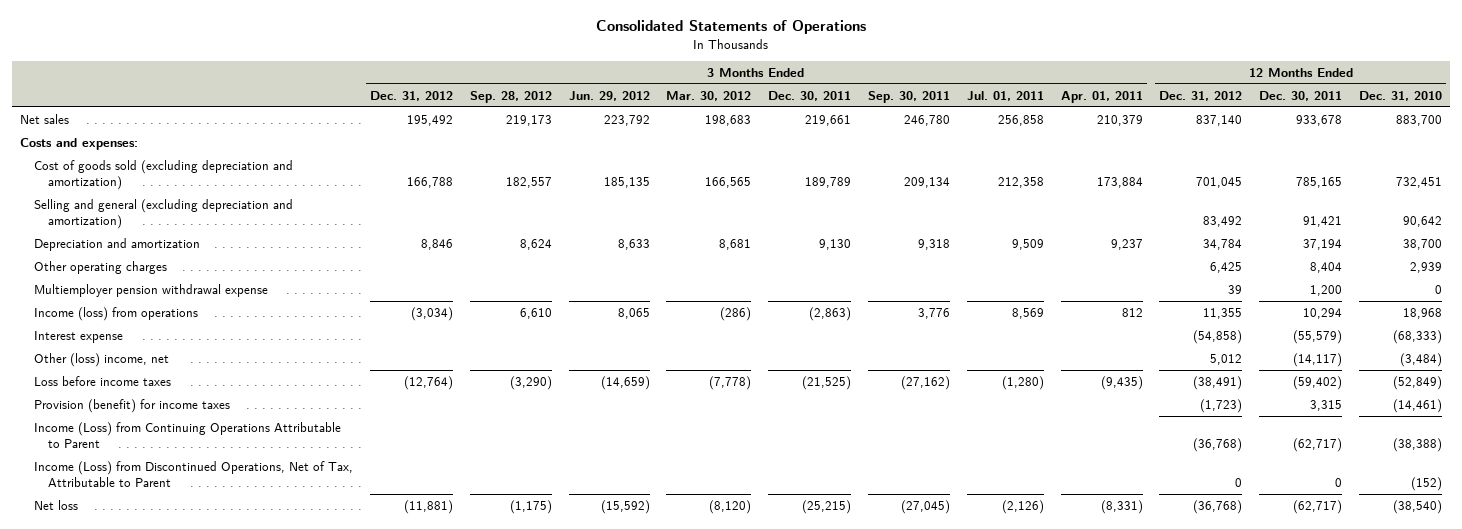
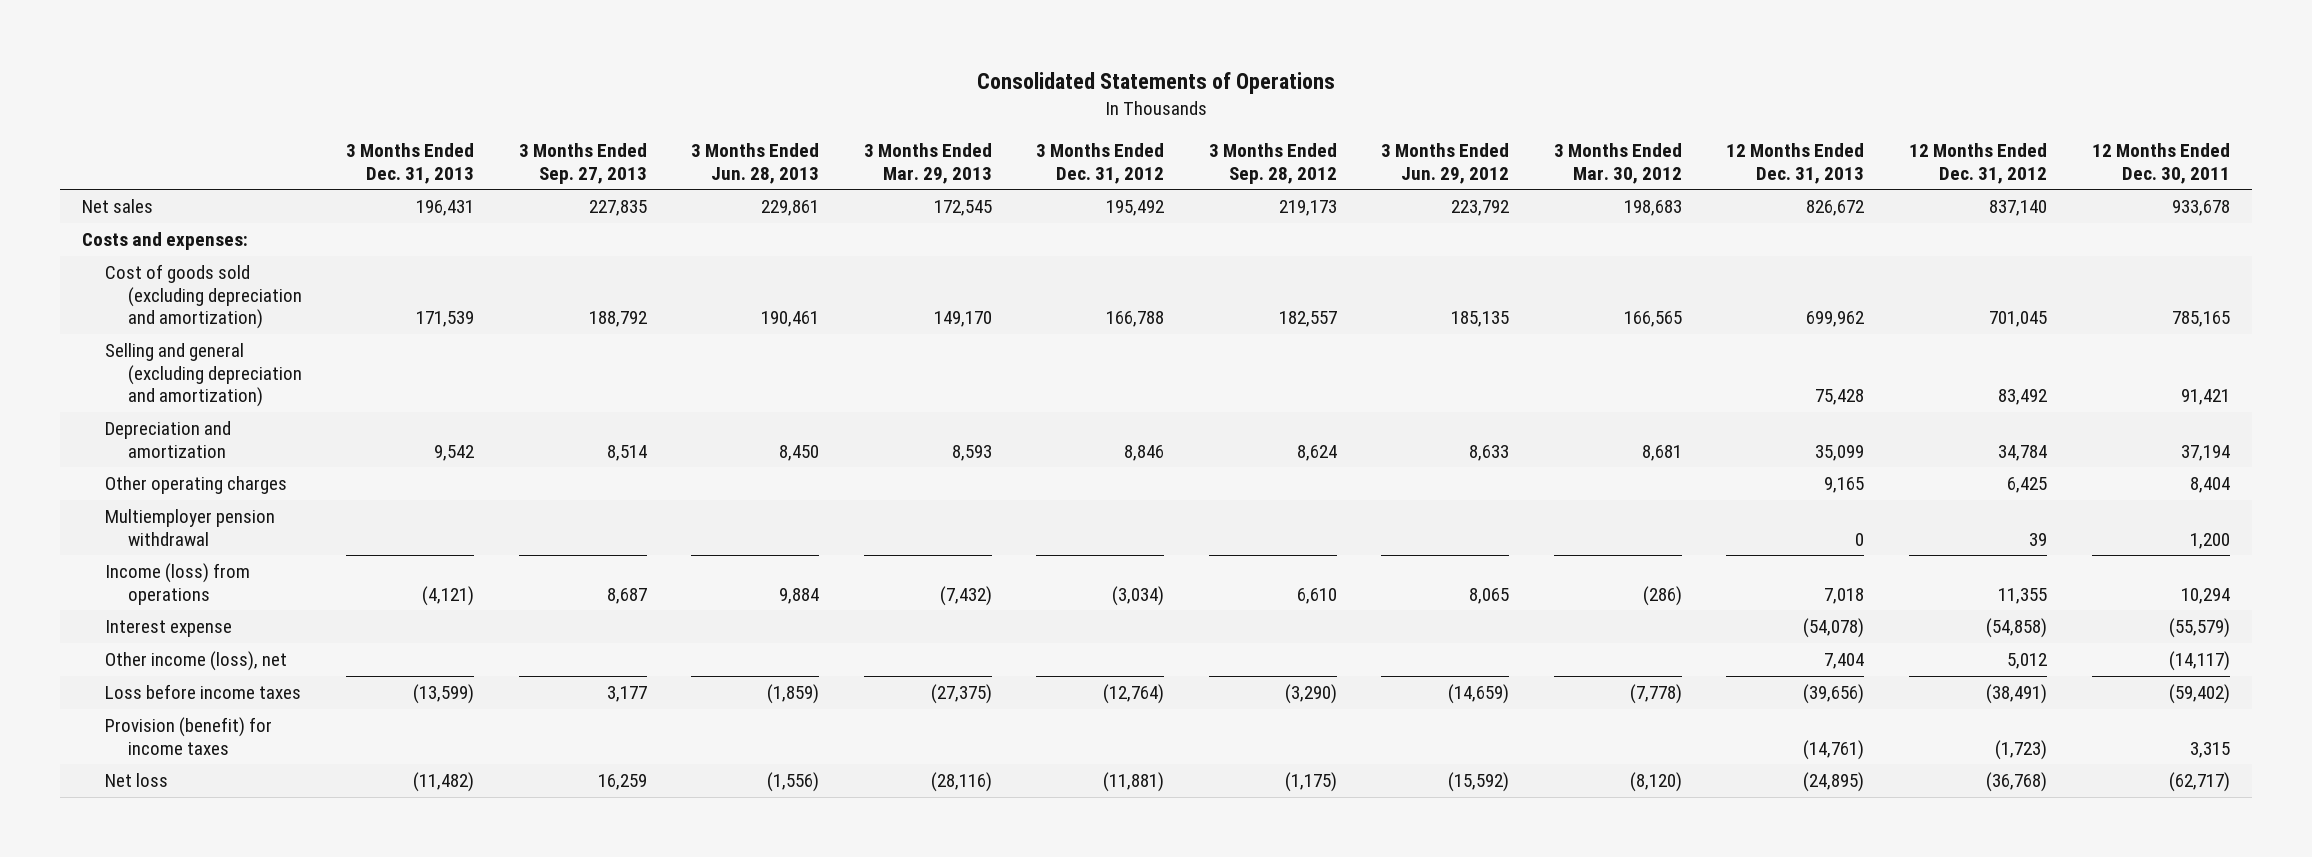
- | 3 Months Ended Dec. 31, 2012 | 3 Months Ended Sep. 28, 2012 | 3 Months Ended Jun. 29, 2012 | 3 Months Ended Mar. 30, 2012 | 3 Months Ended Dec. 30, 2011 | 3 Months Ended Sep. 30, 2011 | 3 Months Ended Jul. 01, 2011 | 3 Months Ended Apr. 01, 2011 | 12 Months Ended Dec. 31, 2012 | 12 Months Ended Dec. 30, 2011 | 12 Months Ended Dec. 31, 2010
+ | 3 Months Ended Dec. 31, 2013 | 3 Months Ended Sep. 27, 2013 | 3 Months Ended Jun. 28, 2013 | 3 Months Ended Mar. 29, 2013 | 3 Months Ended Dec. 31, 2012 | 3 Months Ended Sep. 28, 2012 | 3 Months Ended Jun. 29, 2012 | 3 Months Ended Mar. 30, 2012 | 12 Months Ended Dec. 31, 2013 | 12 Months Ended Dec. 31, 2012 | 12 Months Ended Dec. 30, 2011
- Multiemployer pension withdrawal expense | | | | | | | | | 39 | 1,200 | 0
+ Multiemployer pension withdrawal | | | | | | | | | 0 | 39 | 1,200
- Other (loss) income, net | | | | | | | | | 5,012 | (14,117) | (3,484)
+ Other income (loss), net | | | | | | | | | 7,404 | 5,012 | (14,117)
- Income (Loss) from Continuing Operations Attributable to Parent | | | | | | | | | (36,768) | (62,717) | (38,388)
- Income (Loss) from Discontinued Operations, Net of Tax, Attributable to Parent | | | | | | | | | 0 | 0 | (152)

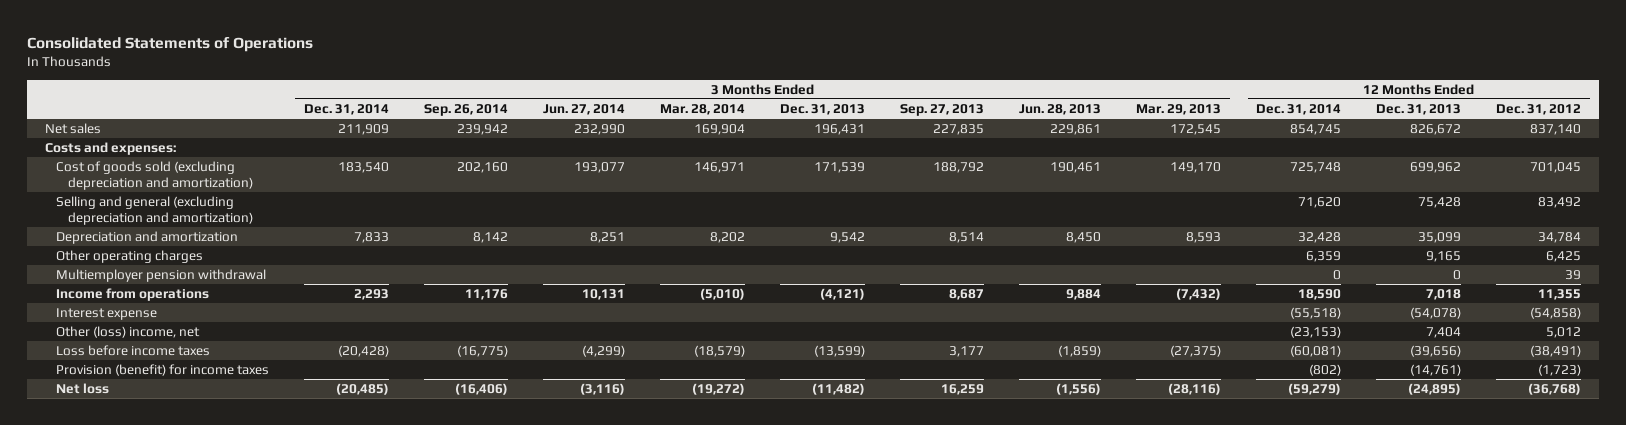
- | 3 Months Ended Dec. 31, 2013 | 3 Months Ended Sep. 27, 2013 | 3 Months Ended Jun. 28, 2013 | 3 Months Ended Mar. 29, 2013 | 3 Months Ended Dec. 31, 2012 | 3 Months Ended Sep. 28, 2012 | 3 Months Ended Jun. 29, 2012 | 3 Months Ended Mar. 30, 2012 | 12 Months Ended Dec. 31, 2013 | 12 Months Ended Dec. 31, 2012 | 12 Months Ended Dec. 30, 2011
+ | 3 Months Ended Dec. 31, 2014 | 3 Months Ended Sep. 26, 2014 | 3 Months Ended Jun. 27, 2014 | 3 Months Ended Mar. 28, 2014 | 3 Months Ended Dec. 31, 2013 | 3 Months Ended Sep. 27, 2013 | 3 Months Ended Jun. 28, 2013 | 3 Months Ended Mar. 29, 2013 | 12 Months Ended Dec. 31, 2014 | 12 Months Ended Dec. 31, 2013 | 12 Months Ended Dec. 31, 2012
- Income (loss) from operations | (4,121) | 8,687 | 9,884 | (7,432) | (3,034) | 6,610 | 8,065 | (286) | 7,018 | 11,355 | 10,294
+ Income from operations | 2,293 | 11,176 | 10,131 | (5,010) | (4,121) | 8,687 | 9,884 | (7,432) | 18,590 | 7,018 | 11,355
- Other income (loss), net | | | | | | | | | 7,404 | 5,012 | (14,117)
+ Other (loss) income, net | | | | | | | | | (23,153) | 7,404 | 5,012

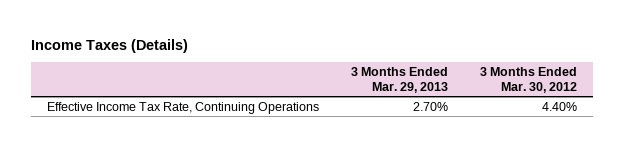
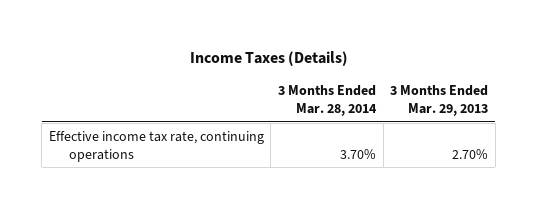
- | 3 Months Ended Mar. 29, 2013 | 3 Months Ended Mar. 30, 2012
+ | 3 Months Ended Mar. 28, 2014 | 3 Months Ended Mar. 29, 2013
- Effective Income Tax Rate, Continuing Operations | 2.70% | 4.40%
+ Effective income tax rate, continuing operations | 3.70% | 2.70%

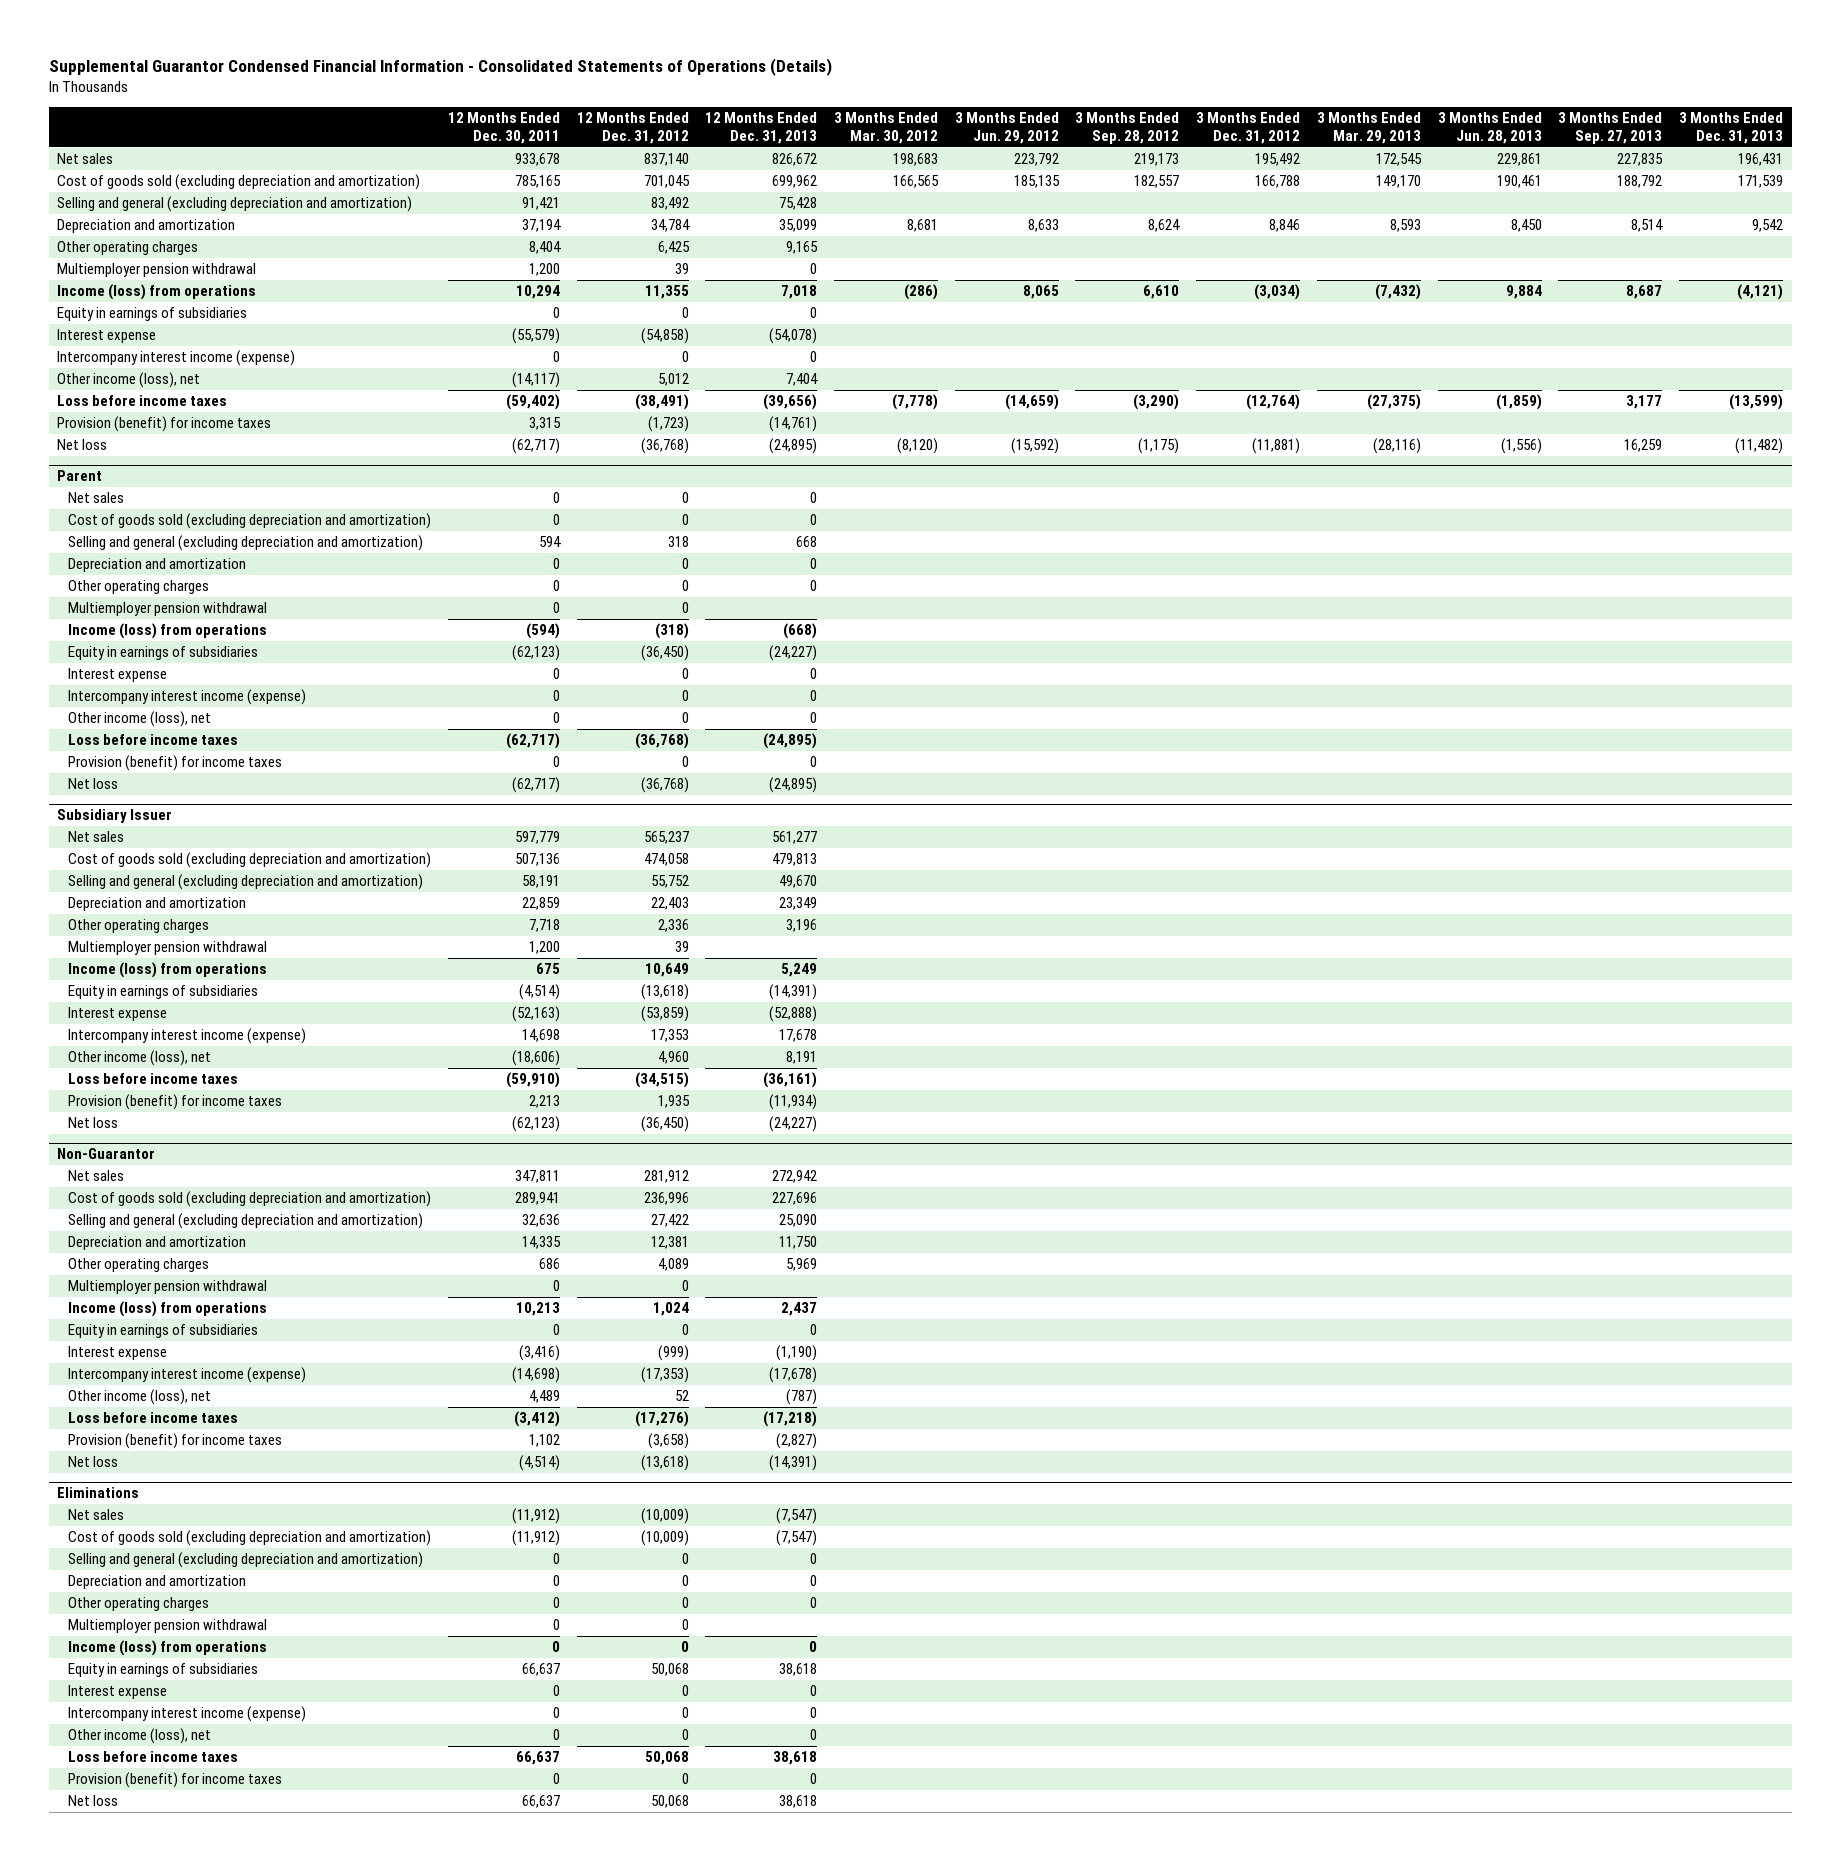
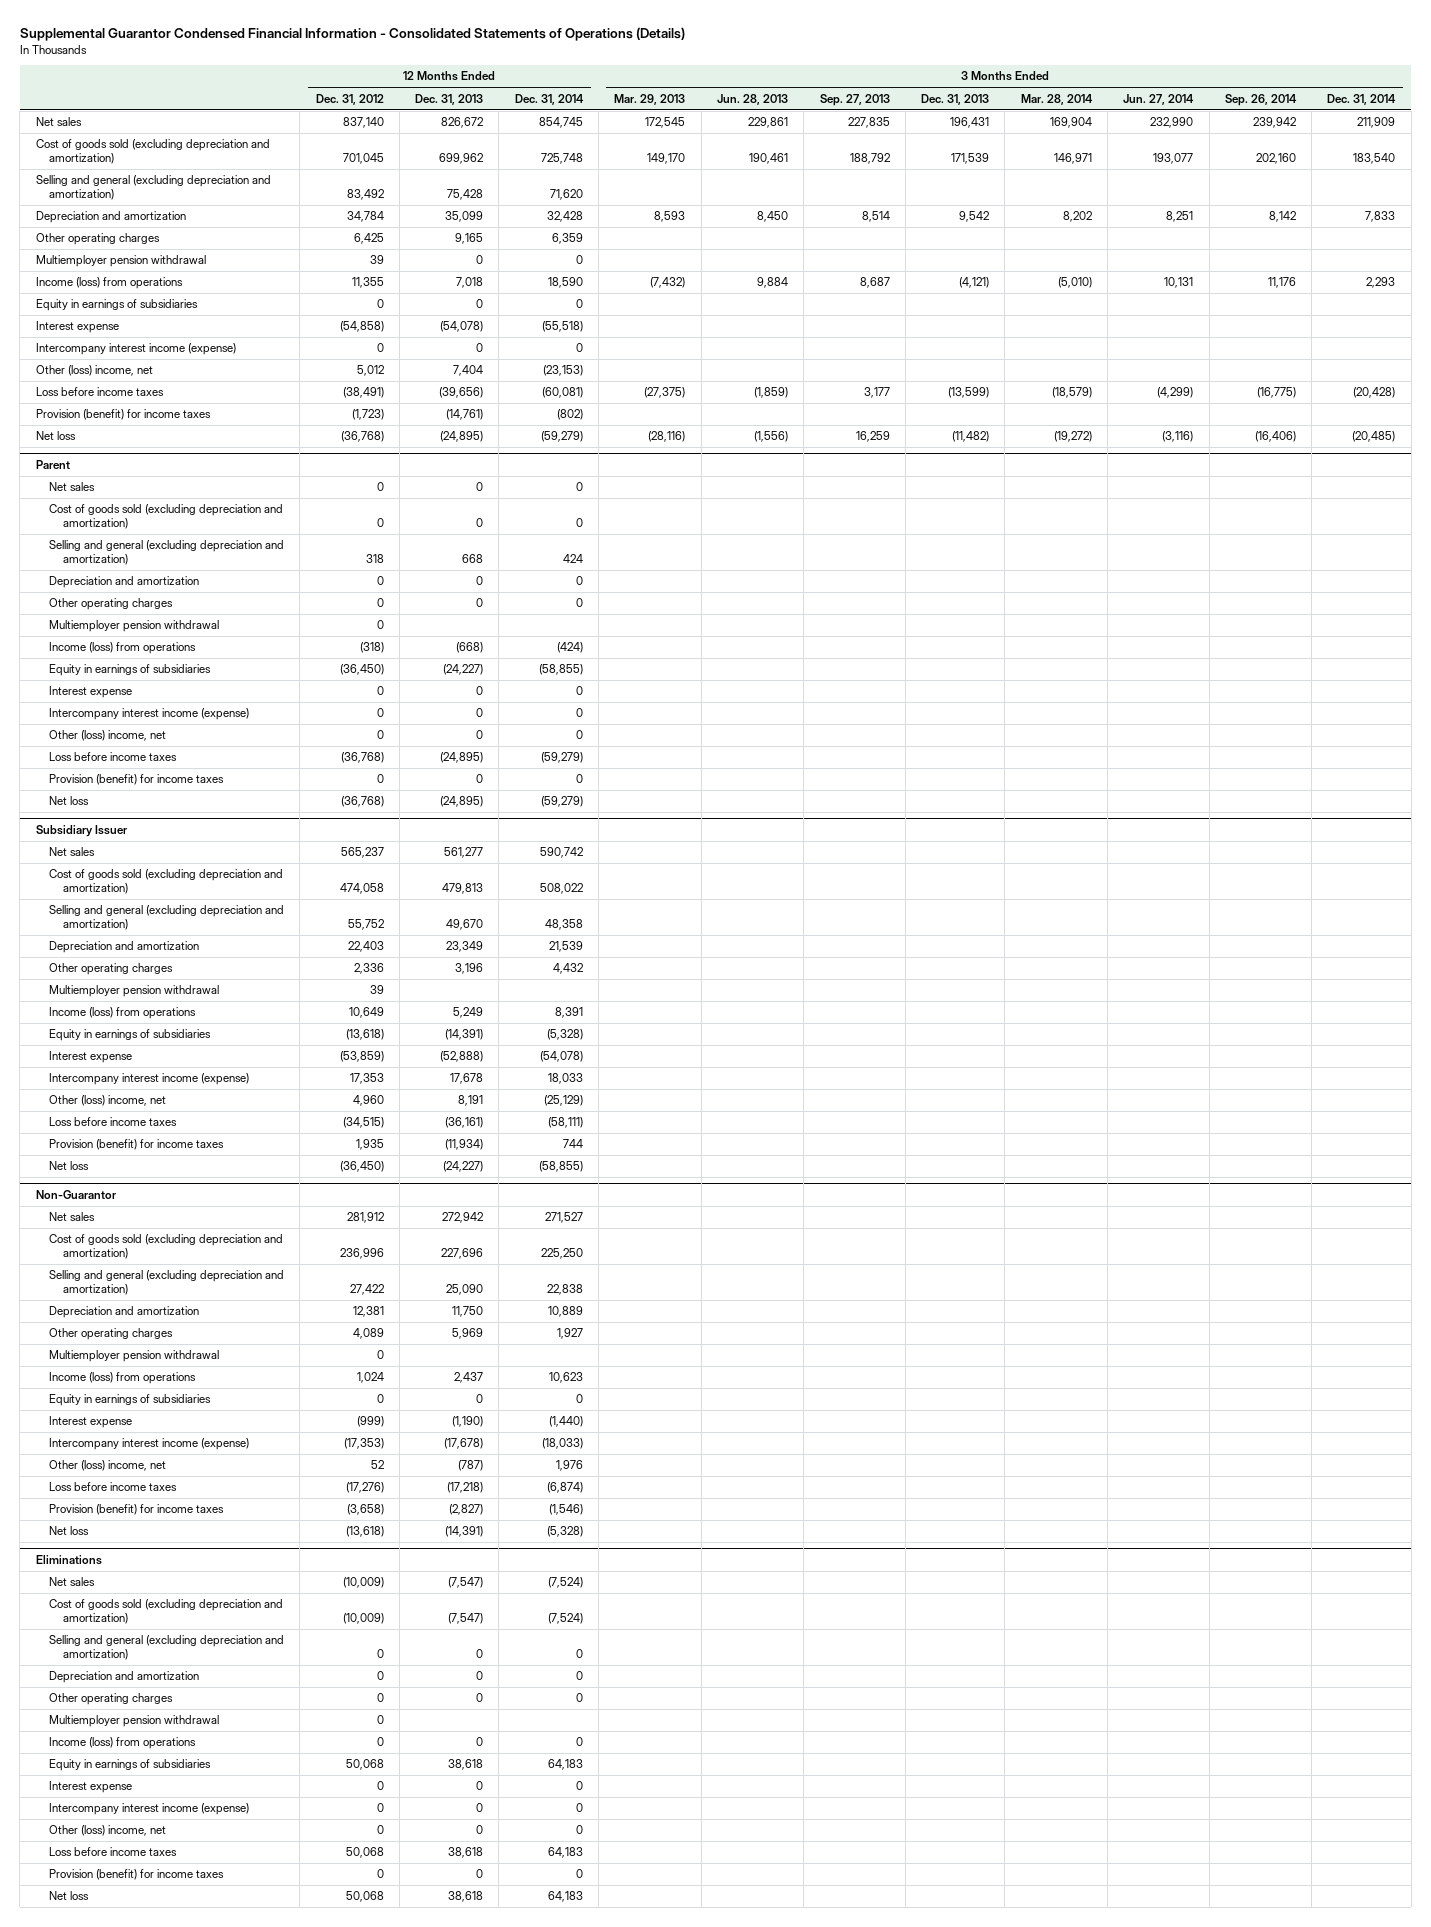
- | 12 Months Ended Dec. 30, 2011 | 12 Months Ended Dec. 31, 2012 | 12 Months Ended Dec. 31, 2013 | 3 Months Ended Mar. 30, 2012 | 3 Months Ended Jun. 29, 2012 | 3 Months Ended Sep. 28, 2012 | 3 Months Ended Dec. 31, 2012 | 3 Months Ended Mar. 29, 2013 | 3 Months Ended Jun. 28, 2013 | 3 Months Ended Sep. 27, 2013 | 3 Months Ended Dec. 31, 2013
+ | 12 Months Ended Dec. 31, 2012 | 12 Months Ended Dec. 31, 2013 | 12 Months Ended Dec. 31, 2014 | 3 Months Ended Mar. 29, 2013 | 3 Months Ended Jun. 28, 2013 | 3 Months Ended Sep. 27, 2013 | 3 Months Ended Dec. 31, 2013 | 3 Months Ended Mar. 28, 2014 | 3 Months Ended Jun. 27, 2014 | 3 Months Ended Sep. 26, 2014 | 3 Months Ended Dec. 31, 2014
- Other income (loss), net | (14,117) | 5,012 | 7,404 | | | | | | | |
+ Other (loss) income, net | 5,012 | 7,404 | (23,153) | | | | | | | |
@ Parent
- Other income (loss), net | 0 | 0 | 0 | | | | | | | |
+ Other (loss) income, net | 0 | 0 | 0 | | | | | | | |
@ Subsidiary Issuer
- Other income (loss), net | (18,606) | 4,960 | 8,191 | | | | | | | |
+ Other (loss) income, net | 4,960 | 8,191 | (25,129) | | | | | | | |
@ Non-Guarantor
- Other income (loss), net | 4,489 | 52 | (787) | | | | | | | |
+ Other (loss) income, net | 52 | (787) | 1,976 | | | | | | | |
@ Eliminations
- Other income (loss), net | 0 | 0 | 0 | | | | | | | |
+ Other (loss) income, net | 0 | 0 | 0 | | | | | | | |

